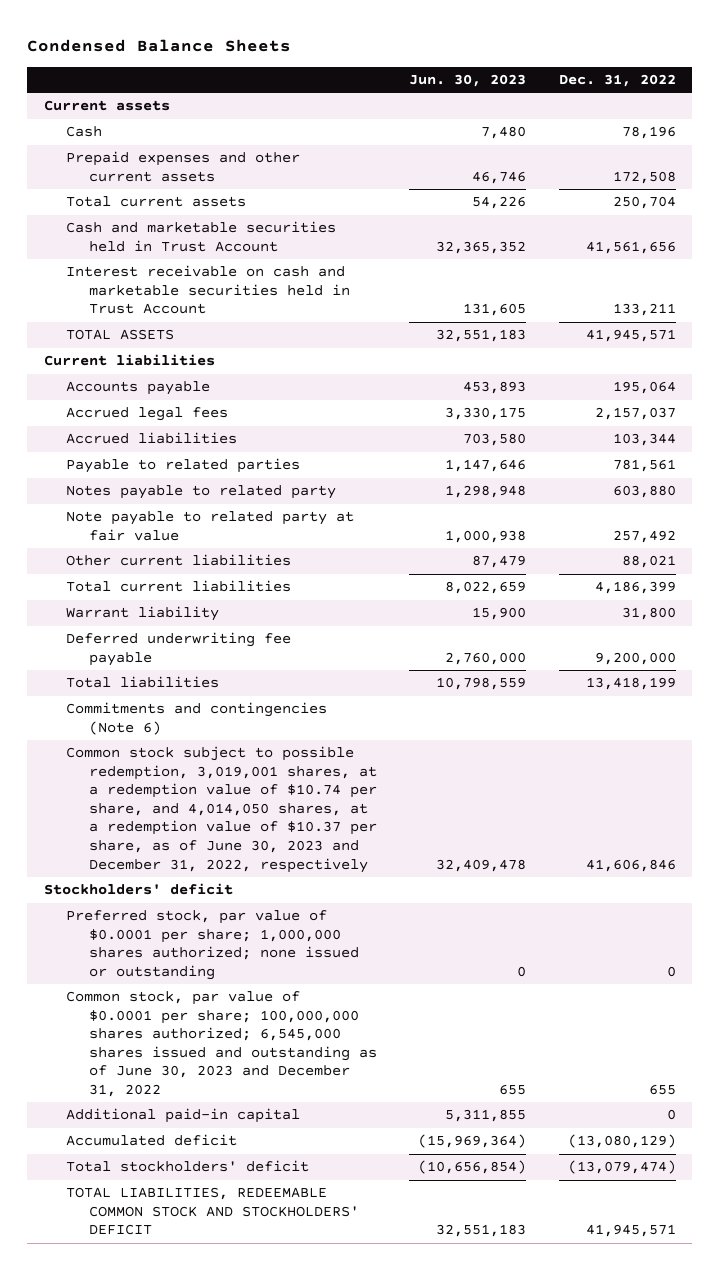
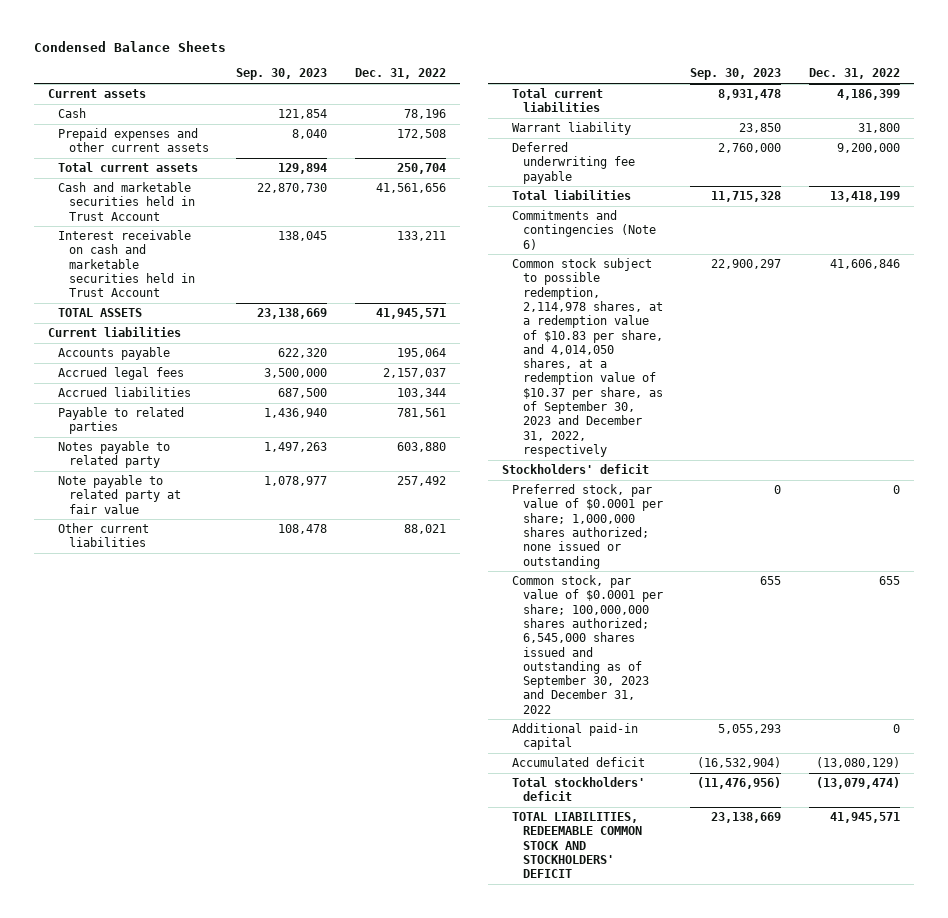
- | Jun. 30, 2023 | Dec. 31, 2022
+ | Sep. 30, 2023 | Dec. 31, 2022
- Common stock subject to possible redemption, 3,019,001 shares, at a redemption value of $10.74 per share, and 4,014,050 shares, at a redemption value of $10.37 per share, as of June 30, 2023 and December 31, 2022, respectively | 32,409,478 | 41,606,846
+ Common stock subject to possible redemption, 2,114,978 shares, at a redemption value of $10.83 per share, and 4,014,050 shares, at a redemption value of $10.37 per share, as of September 30, 2023 and December 31, 2022, respectively | 22,900,297 | 41,606,846
- Common stock, par value of $0.0001 per share; 100,000,000 shares authorized; 6,545,000 shares issued and outstanding as of June 30, 2023 and December 31, 2022 | 655 | 655
+ Common stock, par value of $0.0001 per share; 100,000,000 shares authorized; 6,545,000 shares issued and outstanding as of September 30, 2023 and December 31, 2022 | 655 | 655

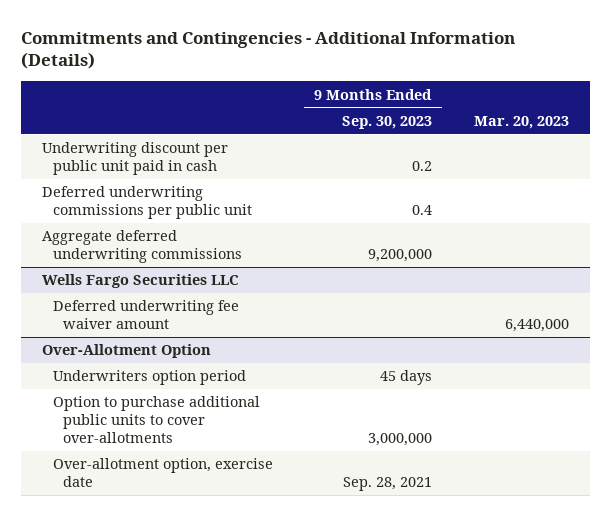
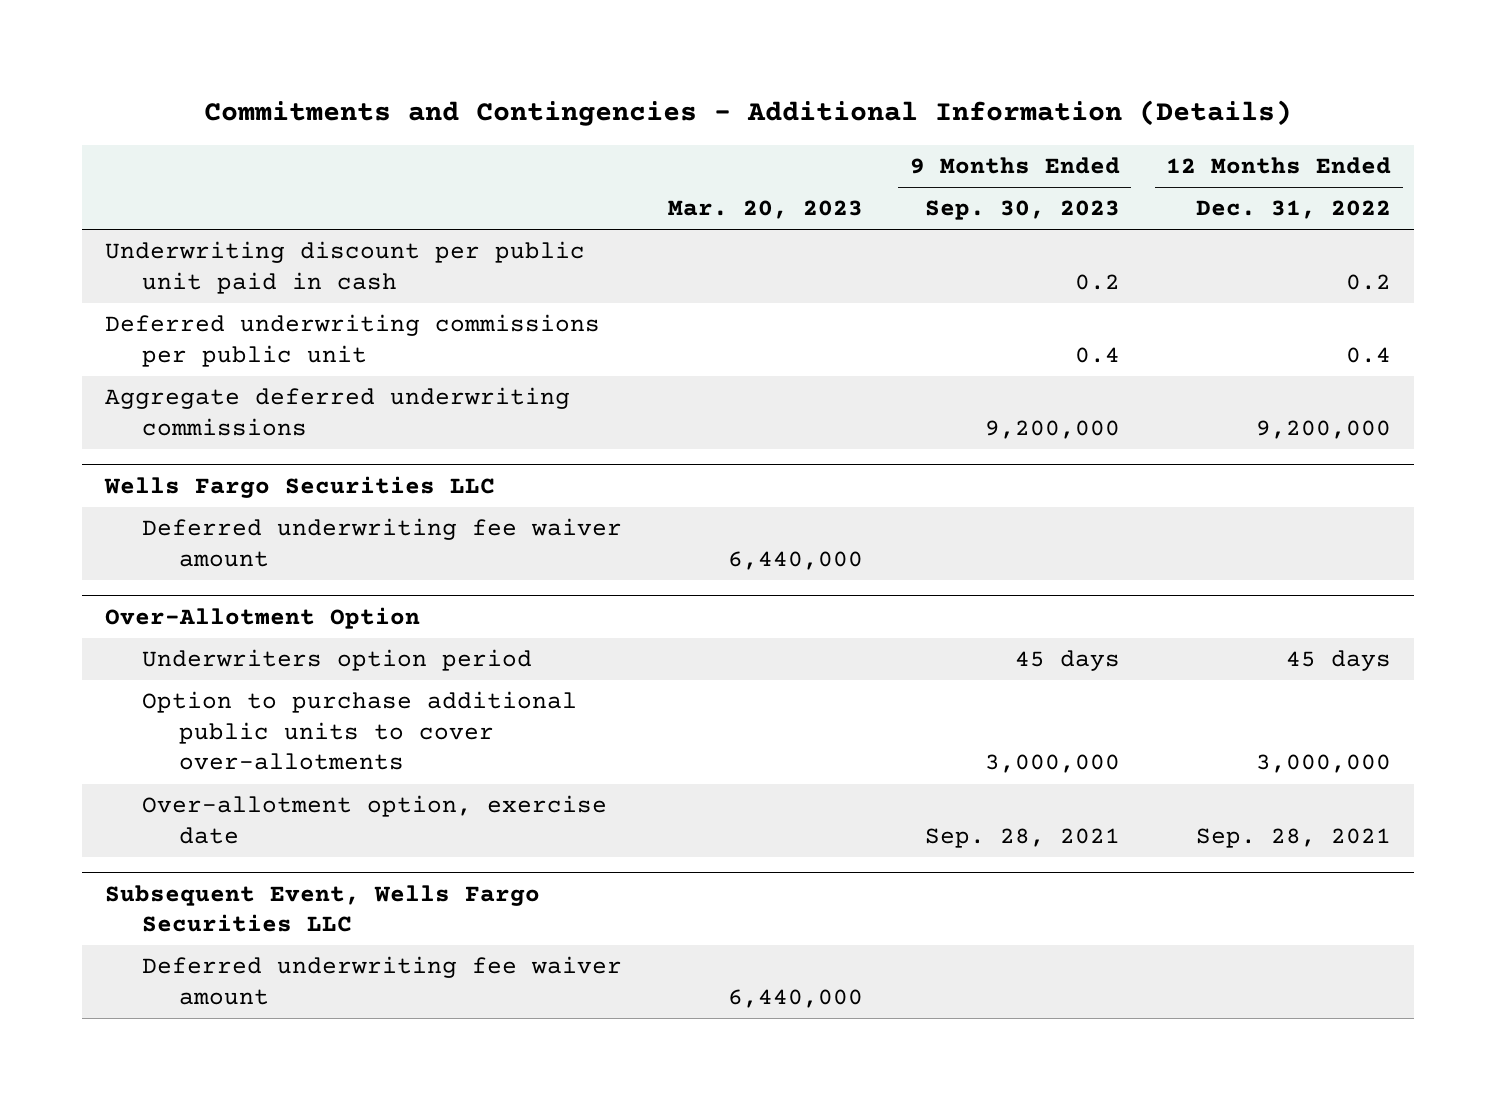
- | 9 Months Ended Sep. 30, 2023 | Mar. 20, 2023
+ | Mar. 20, 2023 | 9 Months Ended Sep. 30, 2023 | 12 Months Ended Dec. 31, 2022
+ Subsequent Event, Wells Fargo Securities LLC
+ Deferred underwriting fee waiver amount | 6,440,000 | |

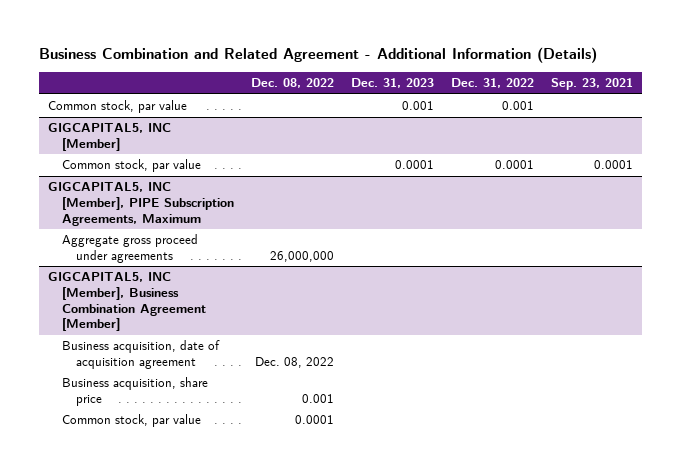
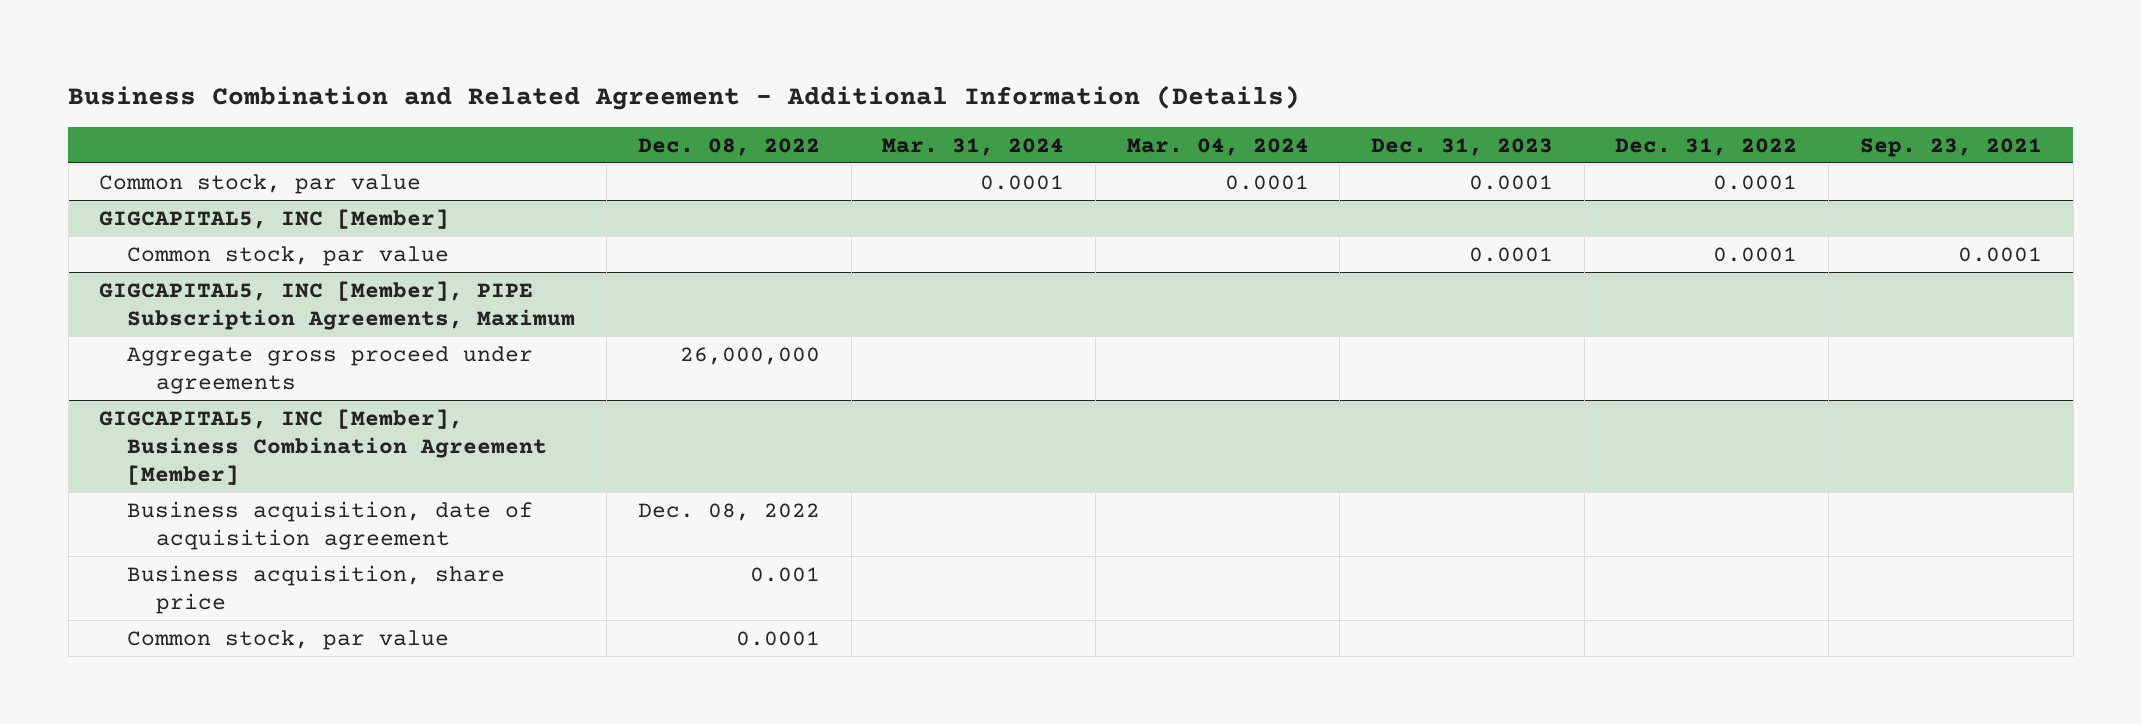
- | Dec. 08, 2022 | Dec. 31, 2023 | Dec. 31, 2022 | Sep. 23, 2021
+ | Dec. 08, 2022 | Mar. 31, 2024 | Mar. 04, 2024 | Dec. 31, 2023 | Dec. 31, 2022 | Sep. 23, 2021
- Common stock, par value | | 0.001 | 0.001 |
+ Common stock, par value | | 0.0001 | 0.0001 | 0.0001 | 0.0001 |

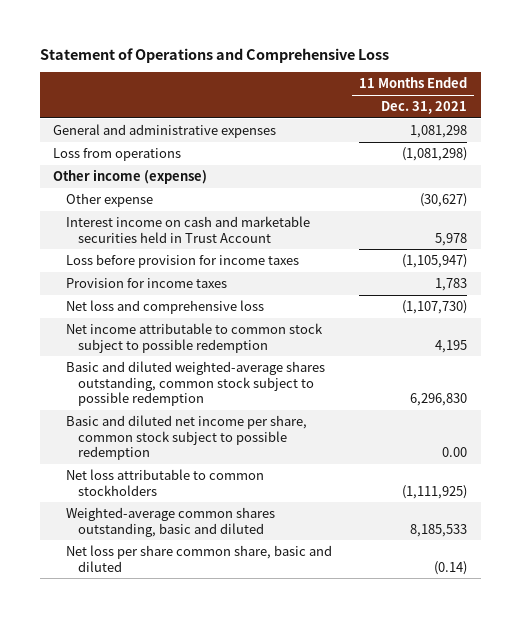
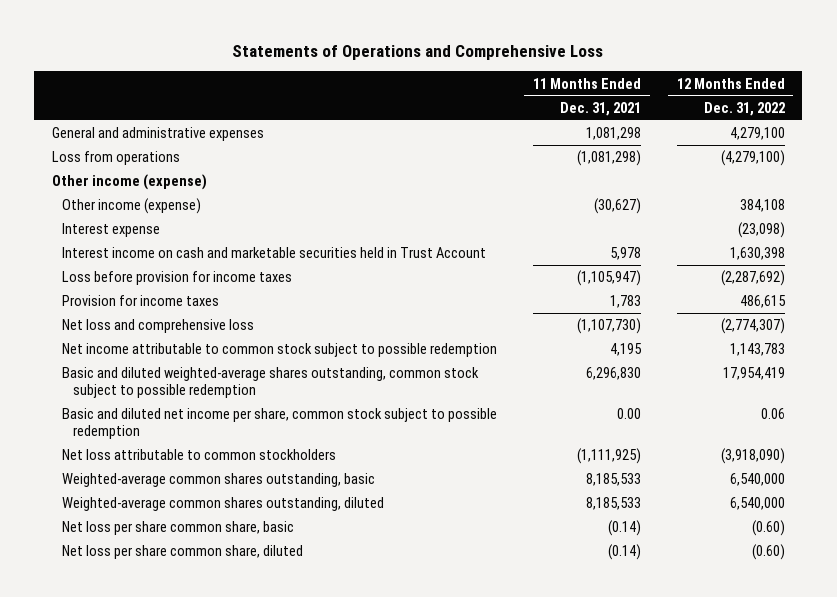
- Statement of Operations and Comprehensive Loss
+ Statements of Operations and Comprehensive Loss
- | 11 Months Ended Dec. 31, 2021
+ | 11 Months Ended Dec. 31, 2021 | 12 Months Ended Dec. 31, 2022
- Other expense | (30,627)
+ Other income (expense) | (30,627) | 384,108
+ Interest expense | | (23,098)
- Weighted-average common shares outstanding, basic and diluted | 8,185,533
- Net loss per share common share, basic and diluted | (0.14)
+ Weighted-average common shares outstanding, basic | 8,185,533 | 6,540,000
+ Weighted-average common shares outstanding, diluted | 8,185,533 | 6,540,000
+ Net loss per share common share, basic | (0.14) | (0.60)
+ Net loss per share common share, diluted | (0.14) | (0.60)

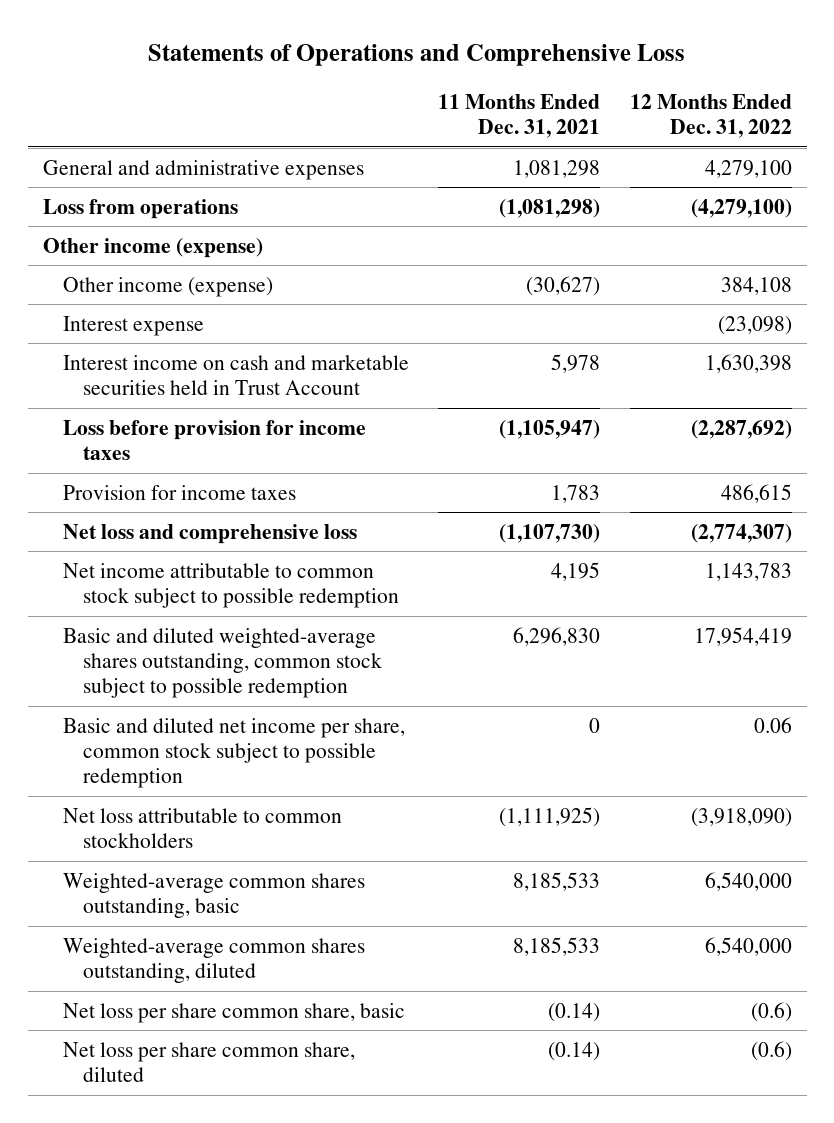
- Basic and diluted net income per share, common stock subject to possible redemption | 0.00 | 0.06
+ Basic and diluted net income per share, common stock subject to possible redemption | 0 | 0.06
- Net loss per share common share, basic | (0.14) | (0.60)
- Net loss per share common share, diluted | (0.14) | (0.60)
+ Net loss per share common share, basic | (0.14) | (0.6)
+ Net loss per share common share, diluted | (0.14) | (0.6)

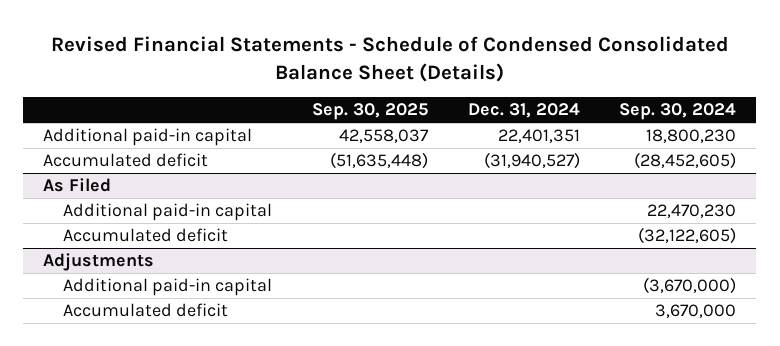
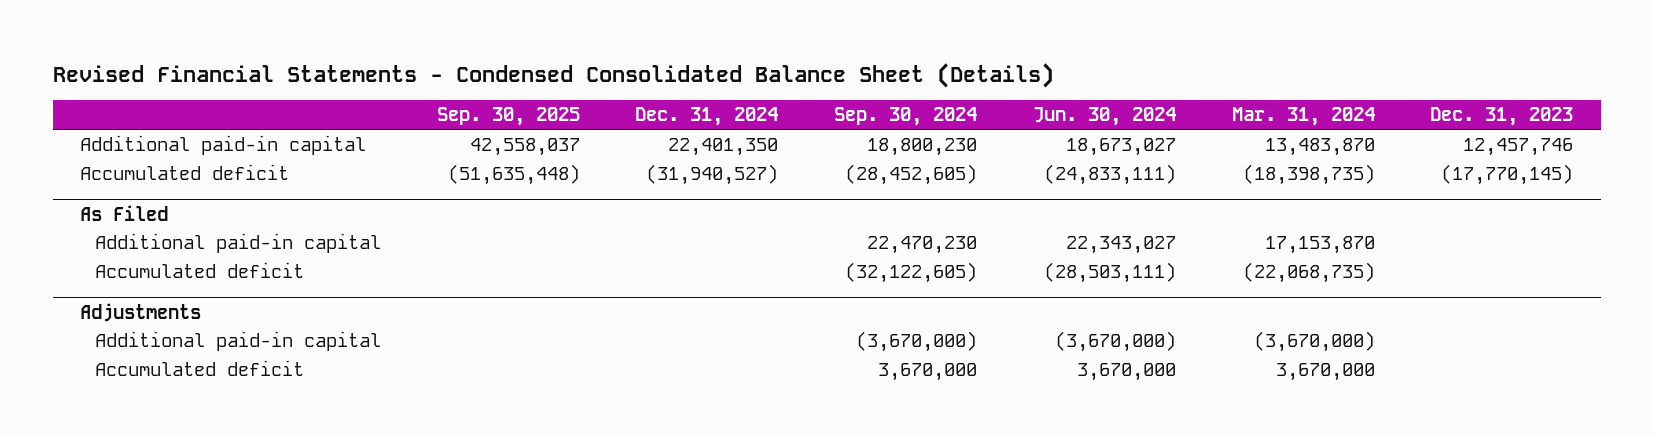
- Revised Financial Statements - Schedule of Condensed Consolidated Balance Sheet (Details)
+ Revised Financial Statements - Condensed Consolidated Balance Sheet (Details)
- | Sep. 30, 2025 | Dec. 31, 2024 | Sep. 30, 2024
+ | Sep. 30, 2025 | Dec. 31, 2024 | Sep. 30, 2024 | Jun. 30, 2024 | Mar. 31, 2024 | Dec. 31, 2023
- Additional paid-in capital | 42,558,037 | 22,401,351 | 18,800,230
+ Additional paid-in capital | 42,558,037 | 22,401,350 | 18,800,230 | 18,673,027 | 13,483,870 | 12,457,746

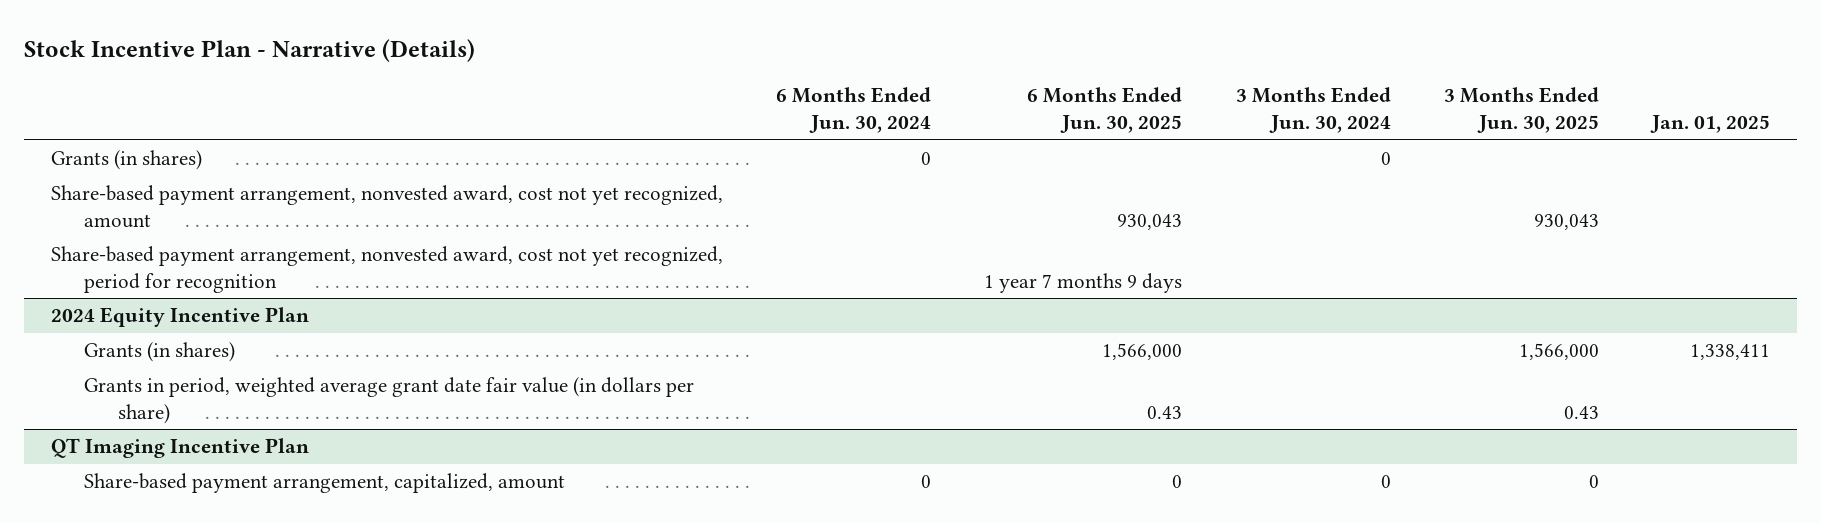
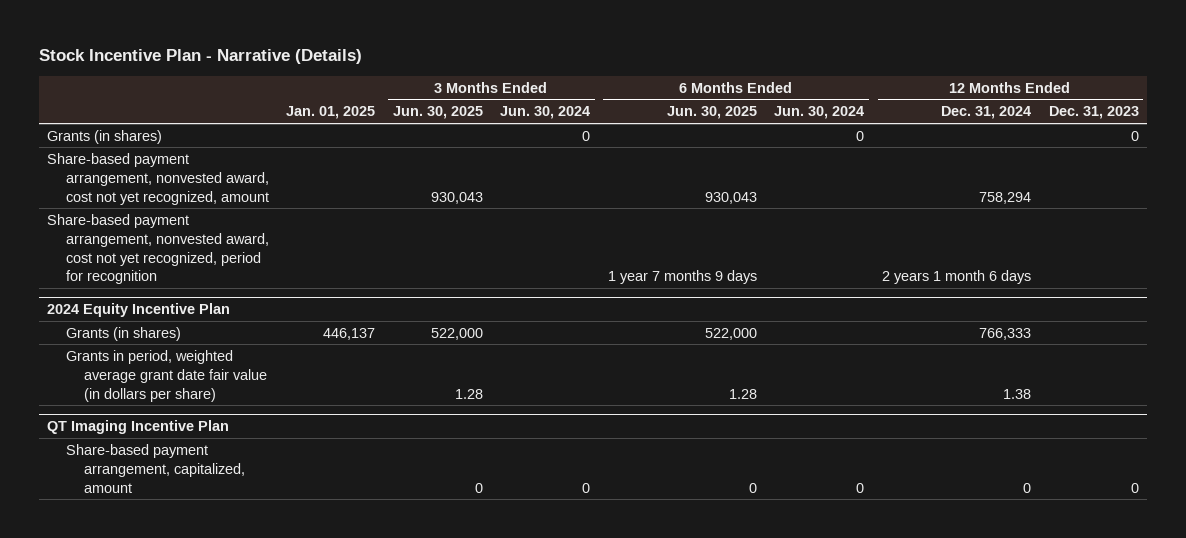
- | 6 Months Ended Jun. 30, 2024 | 6 Months Ended Jun. 30, 2025 | 3 Months Ended Jun. 30, 2024 | 3 Months Ended Jun. 30, 2025 | Jan. 01, 2025
+ | Jan. 01, 2025 | 3 Months Ended Jun. 30, 2025 | 3 Months Ended Jun. 30, 2024 | 6 Months Ended Jun. 30, 2025 | 6 Months Ended Jun. 30, 2024 | 12 Months Ended Dec. 31, 2024 | 12 Months Ended Dec. 31, 2023
@ 2024 Equity Incentive Plan
- Grants (in shares) | | 1,566,000 | | 1,566,000 | 1,338,411
- Grants in period, weighted average grant date fair value (in dollars per share) | | 0.43 | | 0.43 |
+ Grants (in shares) | 446,137 | 522,000 | | 522,000 | | 766,333 |
+ Grants in period, weighted average grant date fair value (in dollars per share) | | 1.28 | | 1.28 | | 1.38 |

